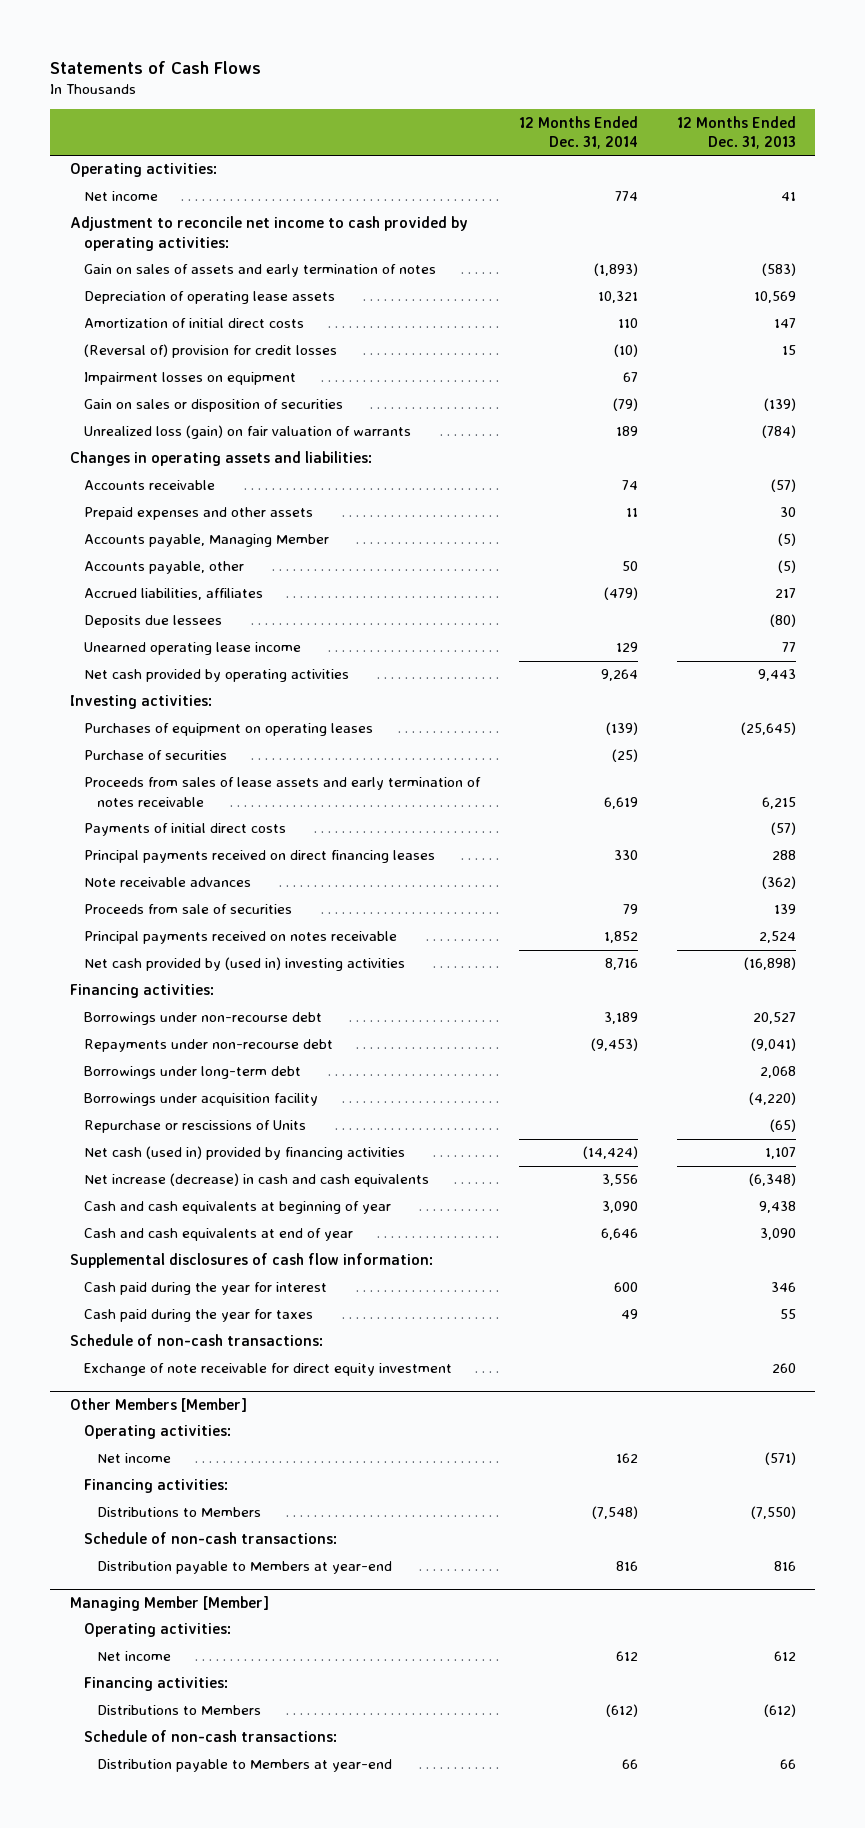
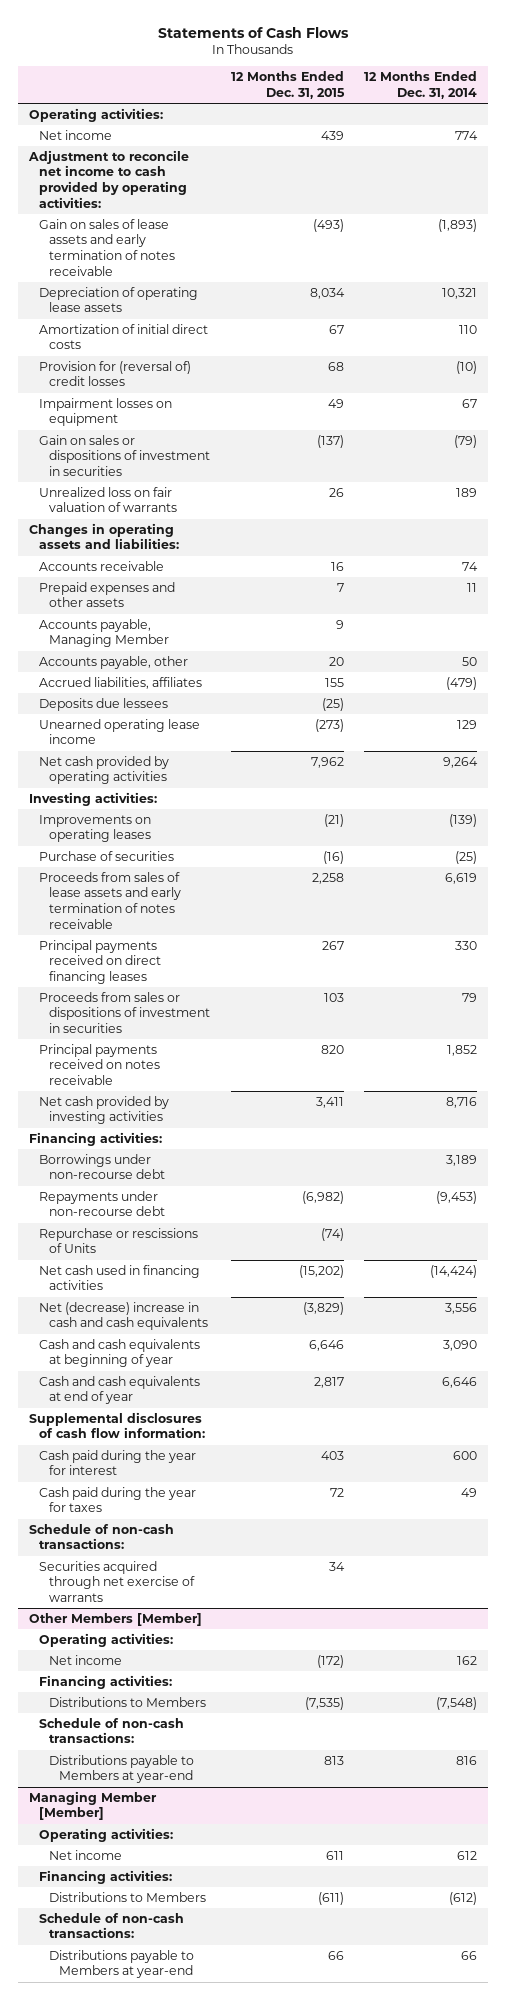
- | 12 Months Ended Dec. 31, 2014 | 12 Months Ended Dec. 31, 2013
+ | 12 Months Ended Dec. 31, 2015 | 12 Months Ended Dec. 31, 2014
- Gain on sales of assets and early termination of notes | (1,893) | (583)
+ Gain on sales of lease assets and early termination of notes receivable | (493) | (1,893)
- (Reversal of) provision for credit losses | (10) | 15
+ Provision for (reversal of) credit losses | 68 | (10)
- Gain on sales or disposition of securities | (79) | (139)
- Unrealized loss (gain) on fair valuation of warrants | 189 | (784)
+ Gain on sales or dispositions of investment in securities | (137) | (79)
+ Unrealized loss on fair valuation of warrants | 26 | 189
- Purchases of equipment on operating leases | (139) | (25,645)
+ Improvements on operating leases | (21) | (139)
- Payments of initial direct costs | | (57)
- Note receivable advances | | (362)
- Proceeds from sale of securities | 79 | 139
+ Proceeds from sales or dispositions of investment in securities | 103 | 79
- Net cash provided by (used in) investing activities | 8,716 | (16,898)
+ Net cash provided by investing activities | 3,411 | 8,716
- Borrowings under long-term debt | | 2,068
- Borrowings under acquisition facility | | (4,220)
- Net cash (used in) provided by financing activities | (14,424) | 1,107
- Net increase (decrease) in cash and cash equivalents | 3,556 | (6,348)
+ Net cash used in financing activities | (15,202) | (14,424)
+ Net (decrease) increase in cash and cash equivalents | (3,829) | 3,556
- Exchange of note receivable for direct equity investment | | 260
+ Securities acquired through net exercise of warrants | 34 |
@ Other Members [Member]
- Distribution payable to Members at year-end | 816 | 816
+ Distributions payable to Members at year-end | 813 | 816
@ Managing Member [Member]
- Distribution payable to Members at year-end | 66 | 66
+ Distributions payable to Members at year-end | 66 | 66

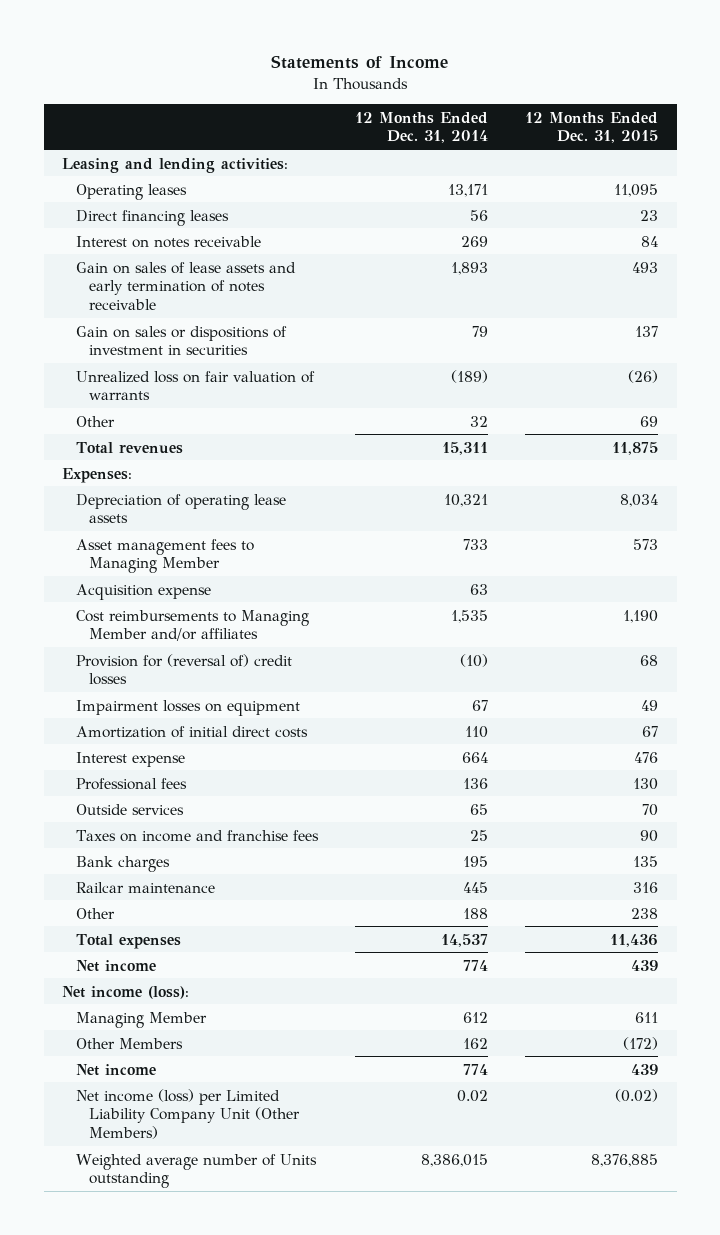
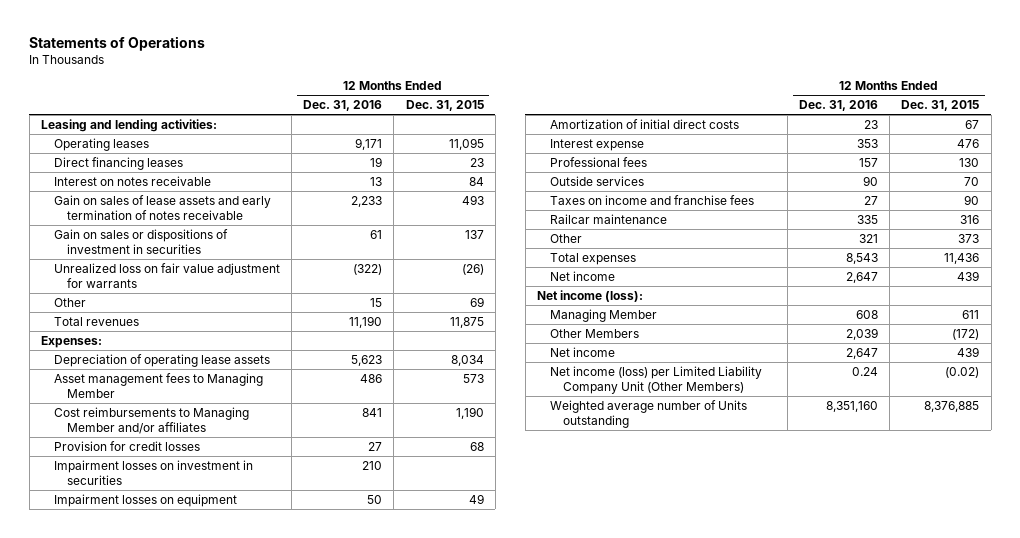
- Statements of Income
+ Statements of Operations
- | 12 Months Ended Dec. 31, 2014 | 12 Months Ended Dec. 31, 2015
+ | 12 Months Ended Dec. 31, 2016 | 12 Months Ended Dec. 31, 2015
- Unrealized loss on fair valuation of warrants | (189) | (26)
+ Unrealized loss on fair value adjustment for warrants | (322) | (26)
- Acquisition expense | 63 |
- Provision for (reversal of) credit losses | (10) | 68
+ Provision for credit losses | 27 | 68
+ Impairment losses on investment in securities | 210 |
- Bank charges | 195 | 135
- Other | 188 | 238
+ Other | 321 | 373

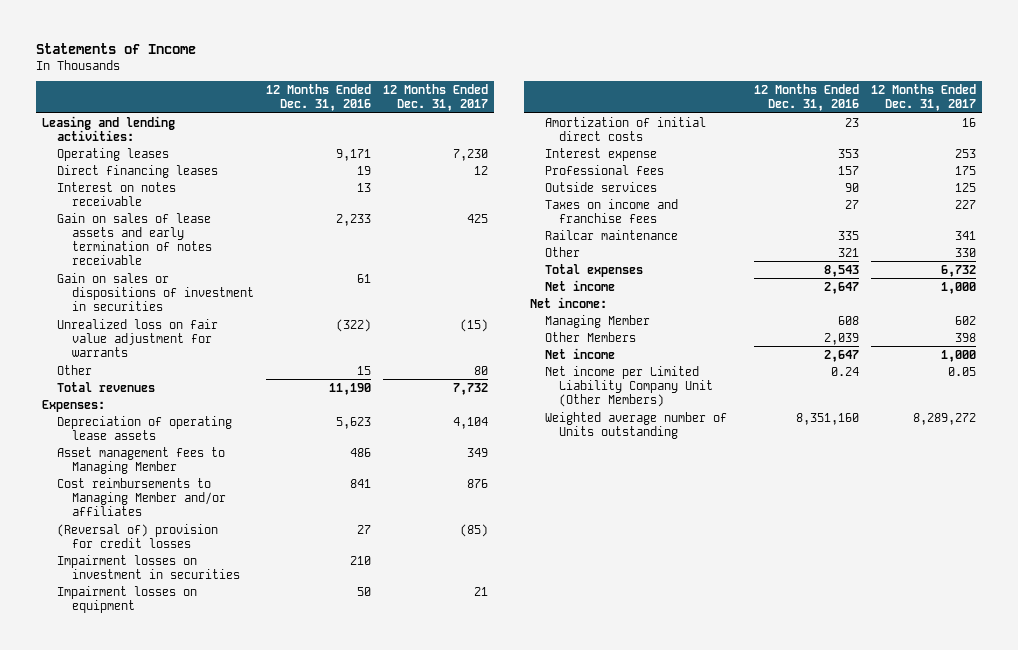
- Statements of Operations
+ Statements of Income
- | 12 Months Ended Dec. 31, 2016 | 12 Months Ended Dec. 31, 2015
+ | 12 Months Ended Dec. 31, 2016 | 12 Months Ended Dec. 31, 2017
- Provision for credit losses | 27 | 68
+ (Reversal of) provision for credit losses | 27 | (85)
- Net income (loss):
+ Net income:
- Net income (loss) per Limited Liability Company Unit (Other Members) | 0.24 | (0.02)
+ Net income per Limited Liability Company Unit (Other Members) | 0.24 | 0.05

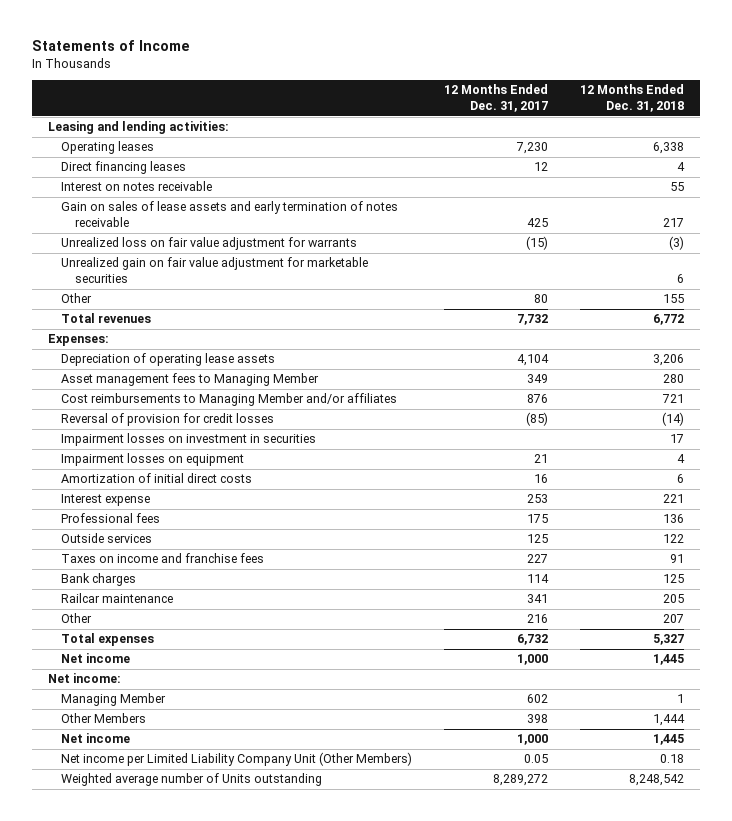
- | 12 Months Ended Dec. 31, 2016 | 12 Months Ended Dec. 31, 2017
+ | 12 Months Ended Dec. 31, 2017 | 12 Months Ended Dec. 31, 2018
- Gain on sales or dispositions of investment in securities | 61 |
+ Unrealized gain on fair value adjustment for marketable securities | | 6
- (Reversal of) provision for credit losses | 27 | (85)
+ Reversal of provision for credit losses | (85) | (14)
+ Bank charges | 114 | 125
- Other | 321 | 330
+ Other | 216 | 207

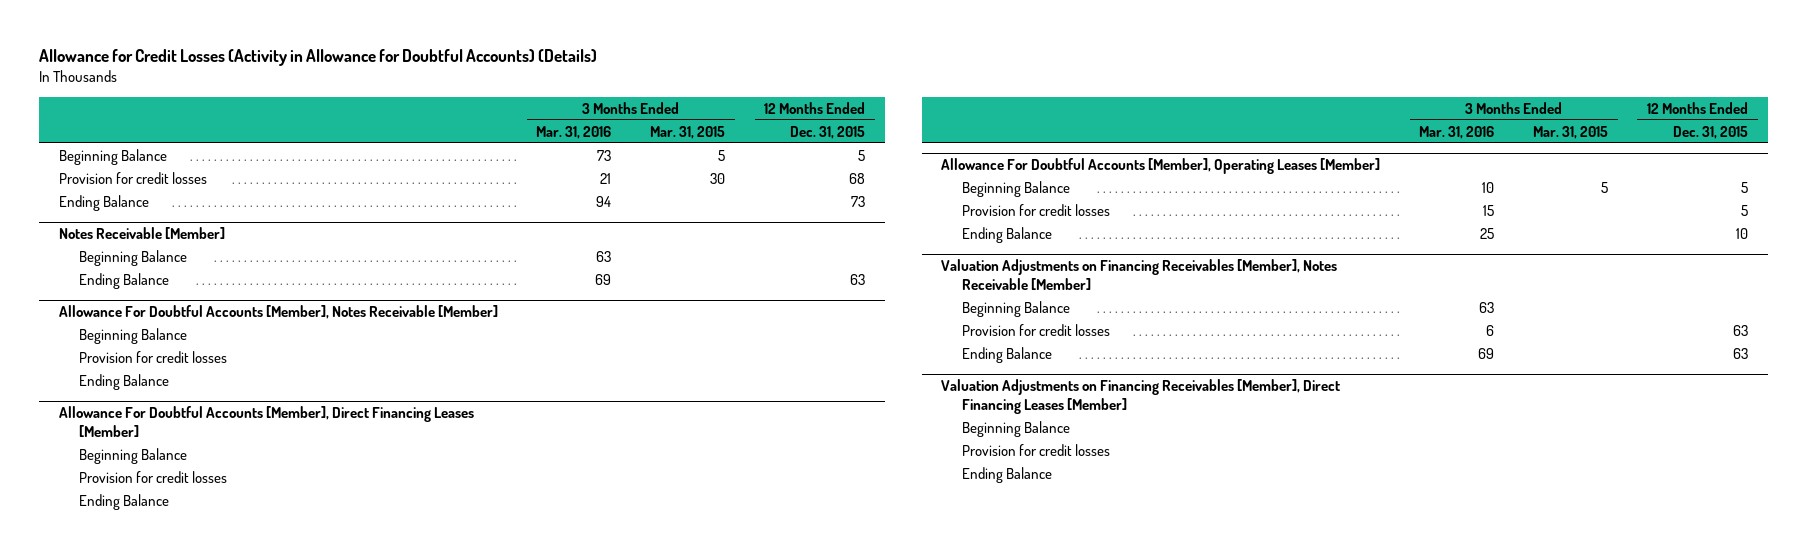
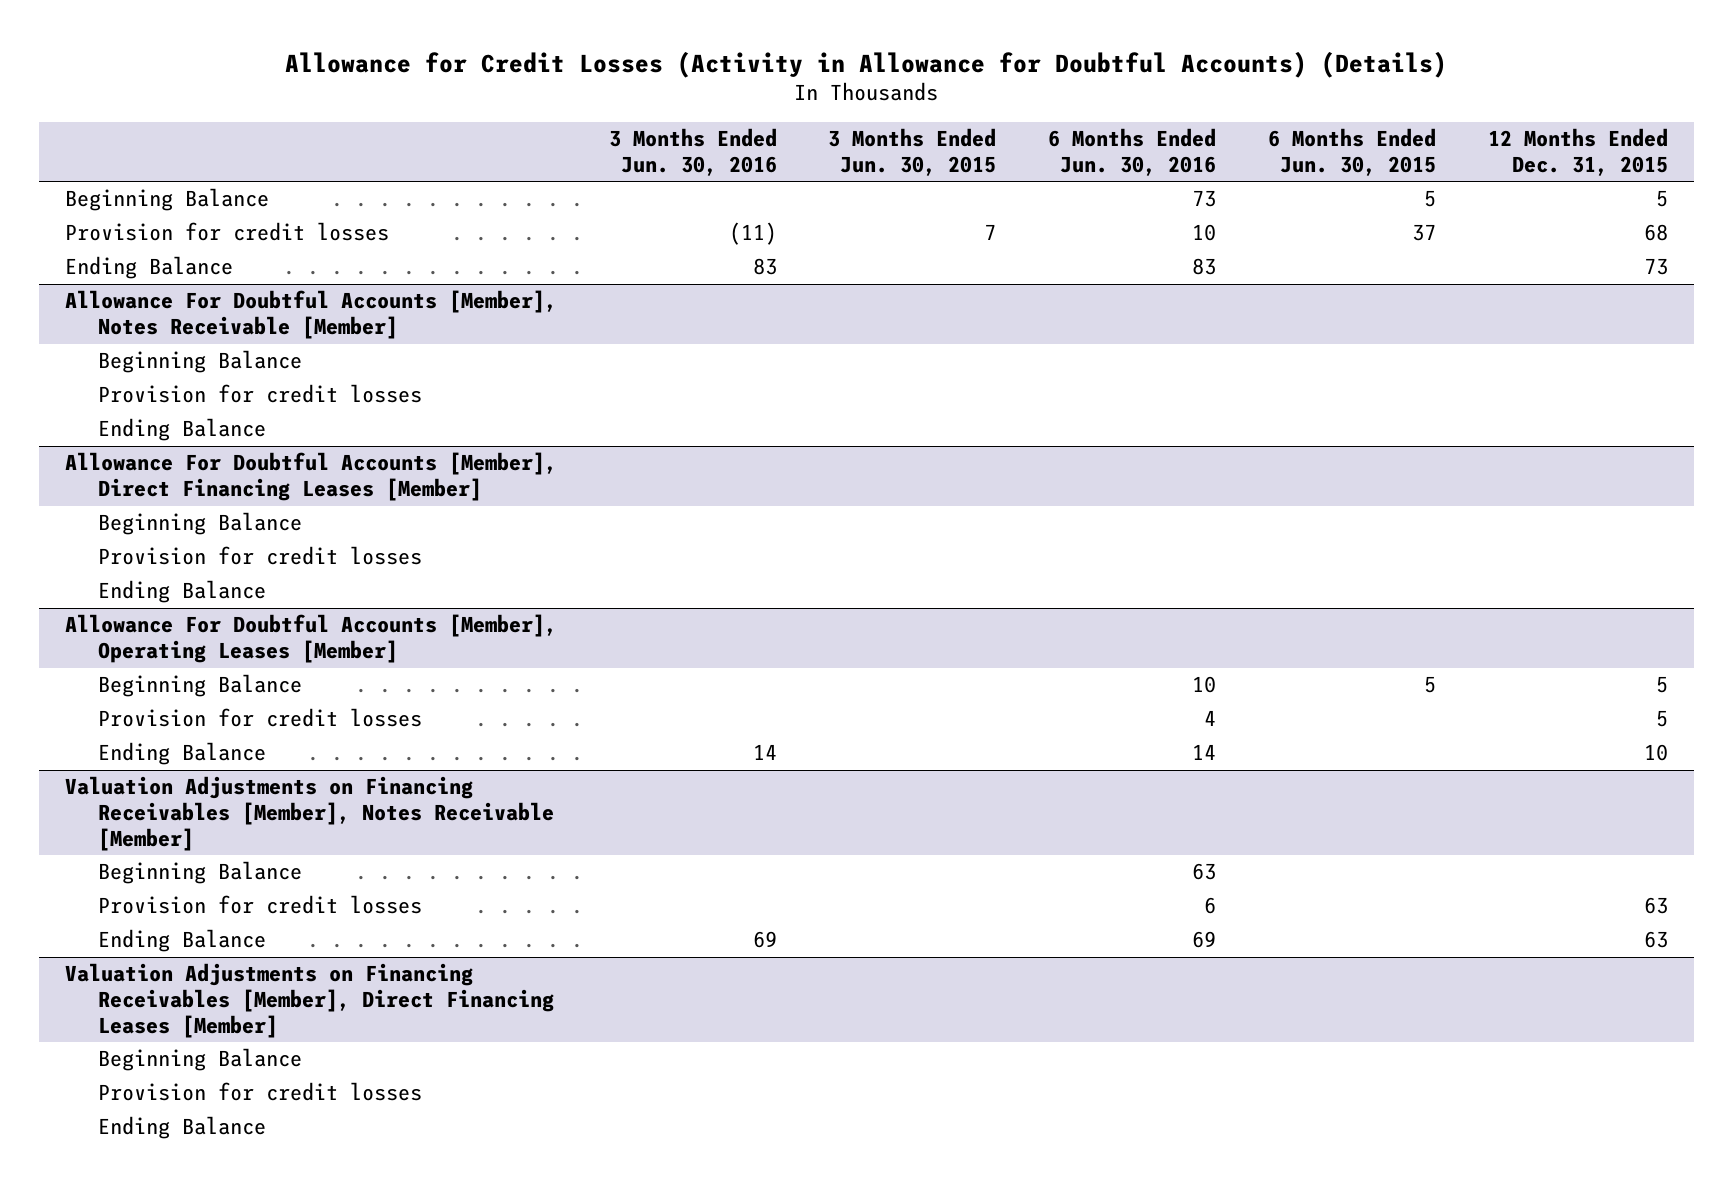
- | 3 Months Ended Mar. 31, 2016 | 3 Months Ended Mar. 31, 2015 | 12 Months Ended Dec. 31, 2015
+ | 3 Months Ended Jun. 30, 2016 | 3 Months Ended Jun. 30, 2015 | 6 Months Ended Jun. 30, 2016 | 6 Months Ended Jun. 30, 2015 | 12 Months Ended Dec. 31, 2015
- Notes Receivable [Member]
- Beginning Balance | 63 | |
- Ending Balance | 69 | | 63

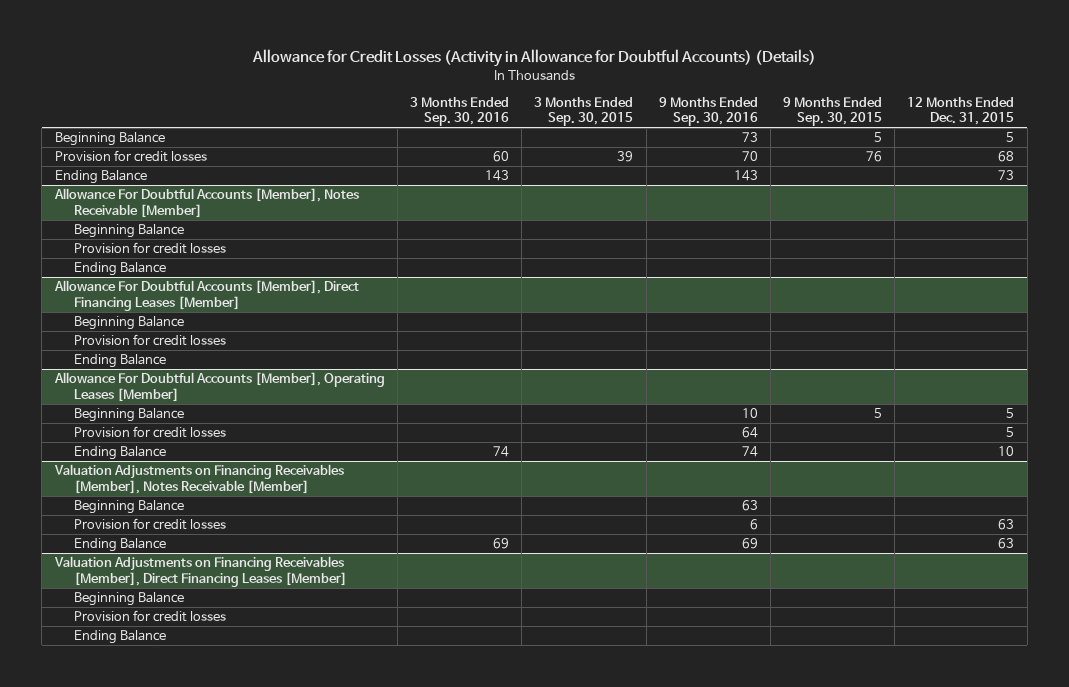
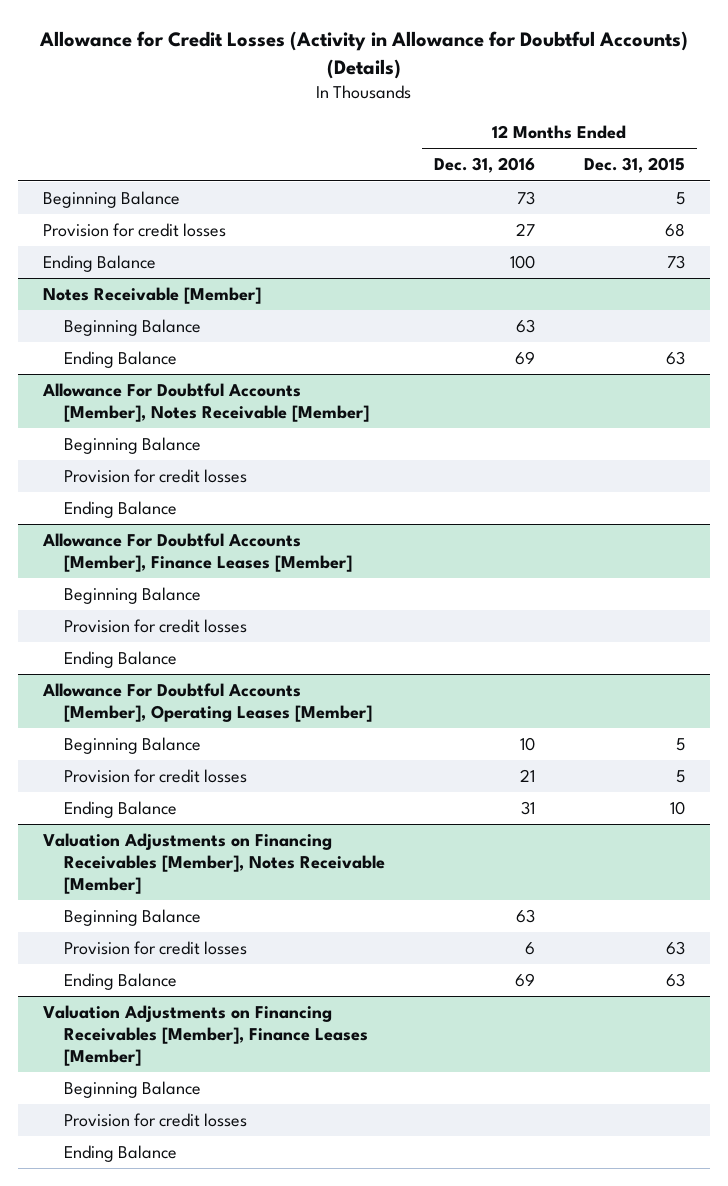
- | 3 Months Ended Sep. 30, 2016 | 3 Months Ended Sep. 30, 2015 | 9 Months Ended Sep. 30, 2016 | 9 Months Ended Sep. 30, 2015 | 12 Months Ended Dec. 31, 2015
+ | 12 Months Ended Dec. 31, 2016 | 12 Months Ended Dec. 31, 2015
+ Notes Receivable [Member]
+ Beginning Balance | 63 |
+ Ending Balance | 69 | 63
- Allowance For Doubtful Accounts [Member], Direct Financing Leases [Member]
+ Allowance For Doubtful Accounts [Member], Finance Leases [Member]
- Valuation Adjustments on Financing Receivables [Member], Direct Financing Leases [Member]
+ Valuation Adjustments on Financing Receivables [Member], Finance Leases [Member]

